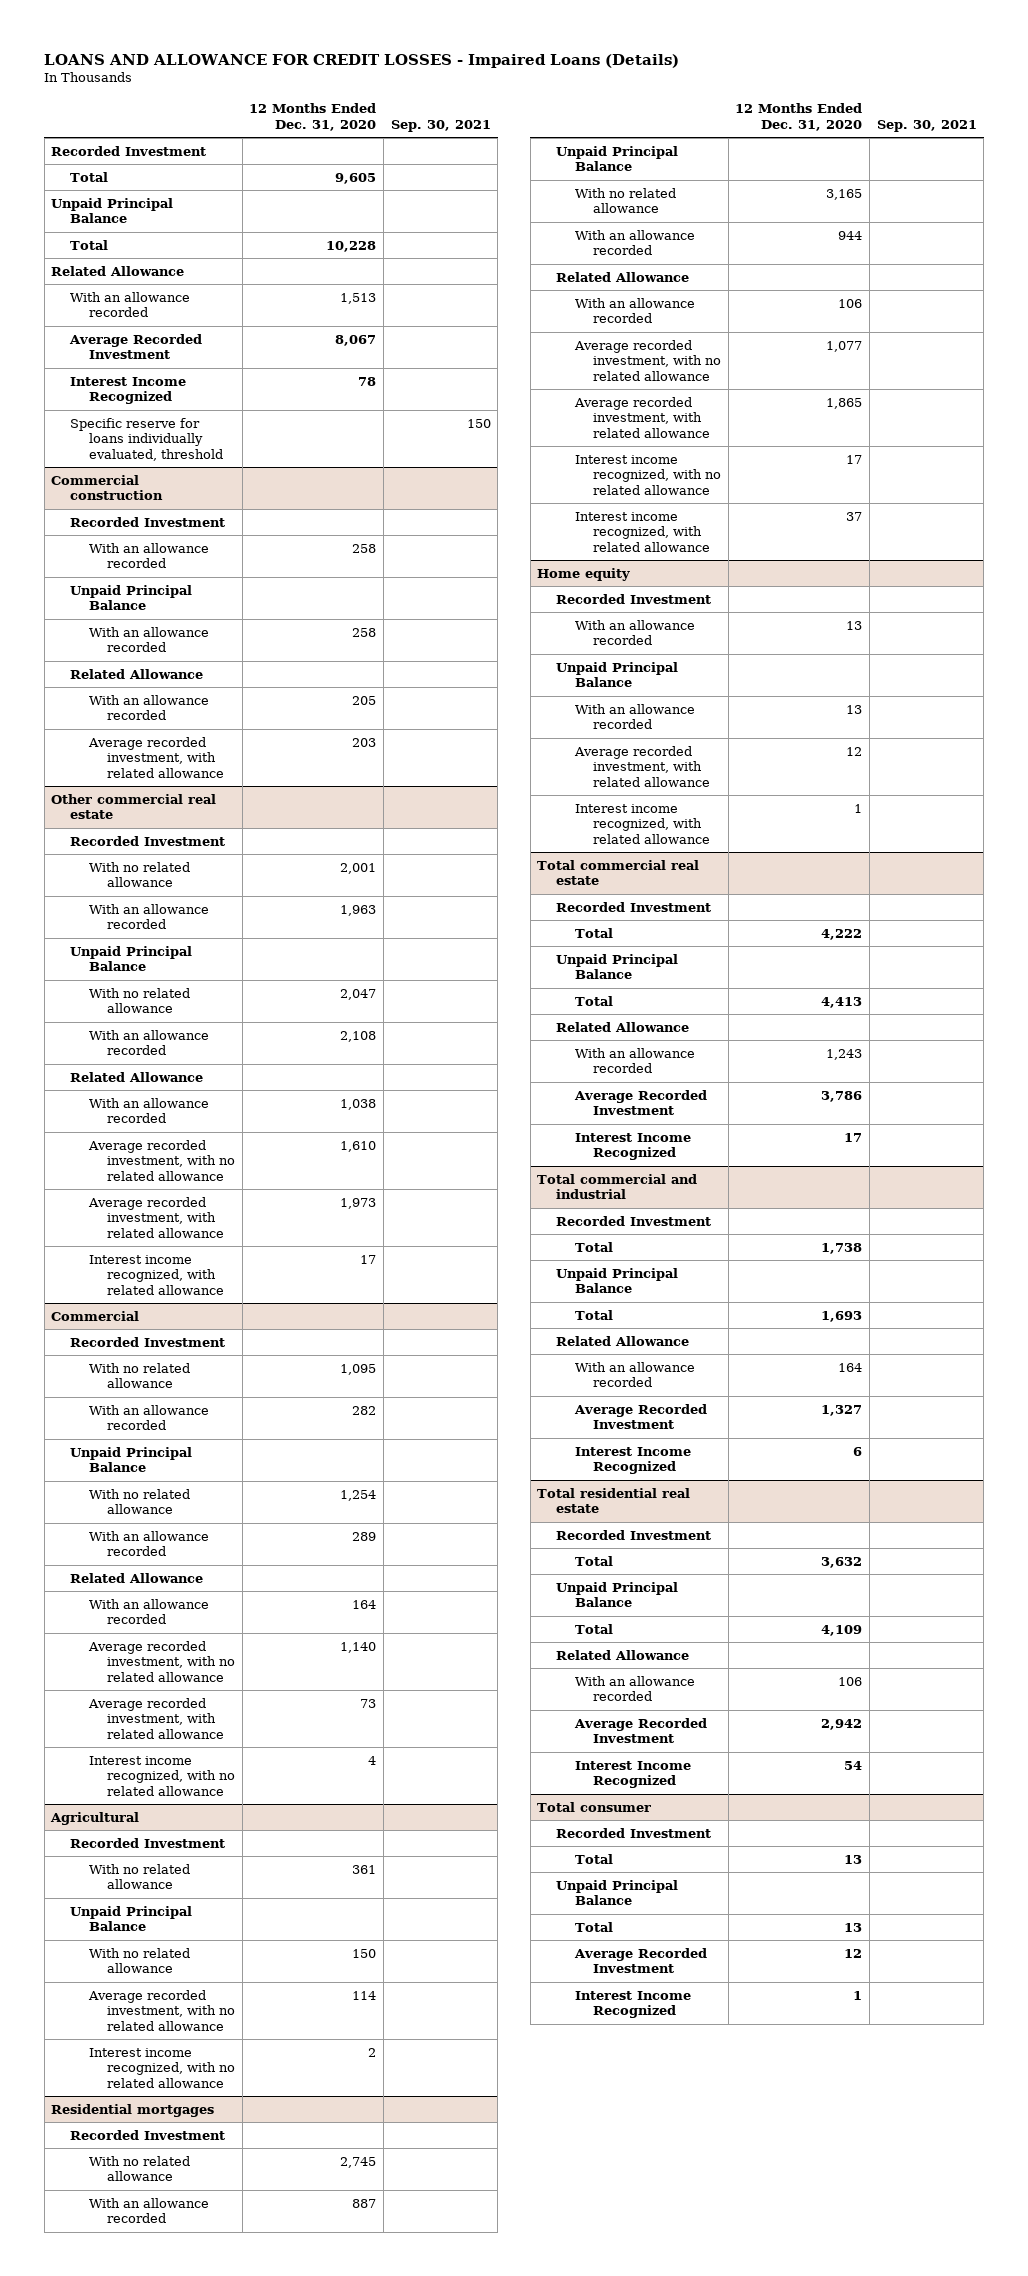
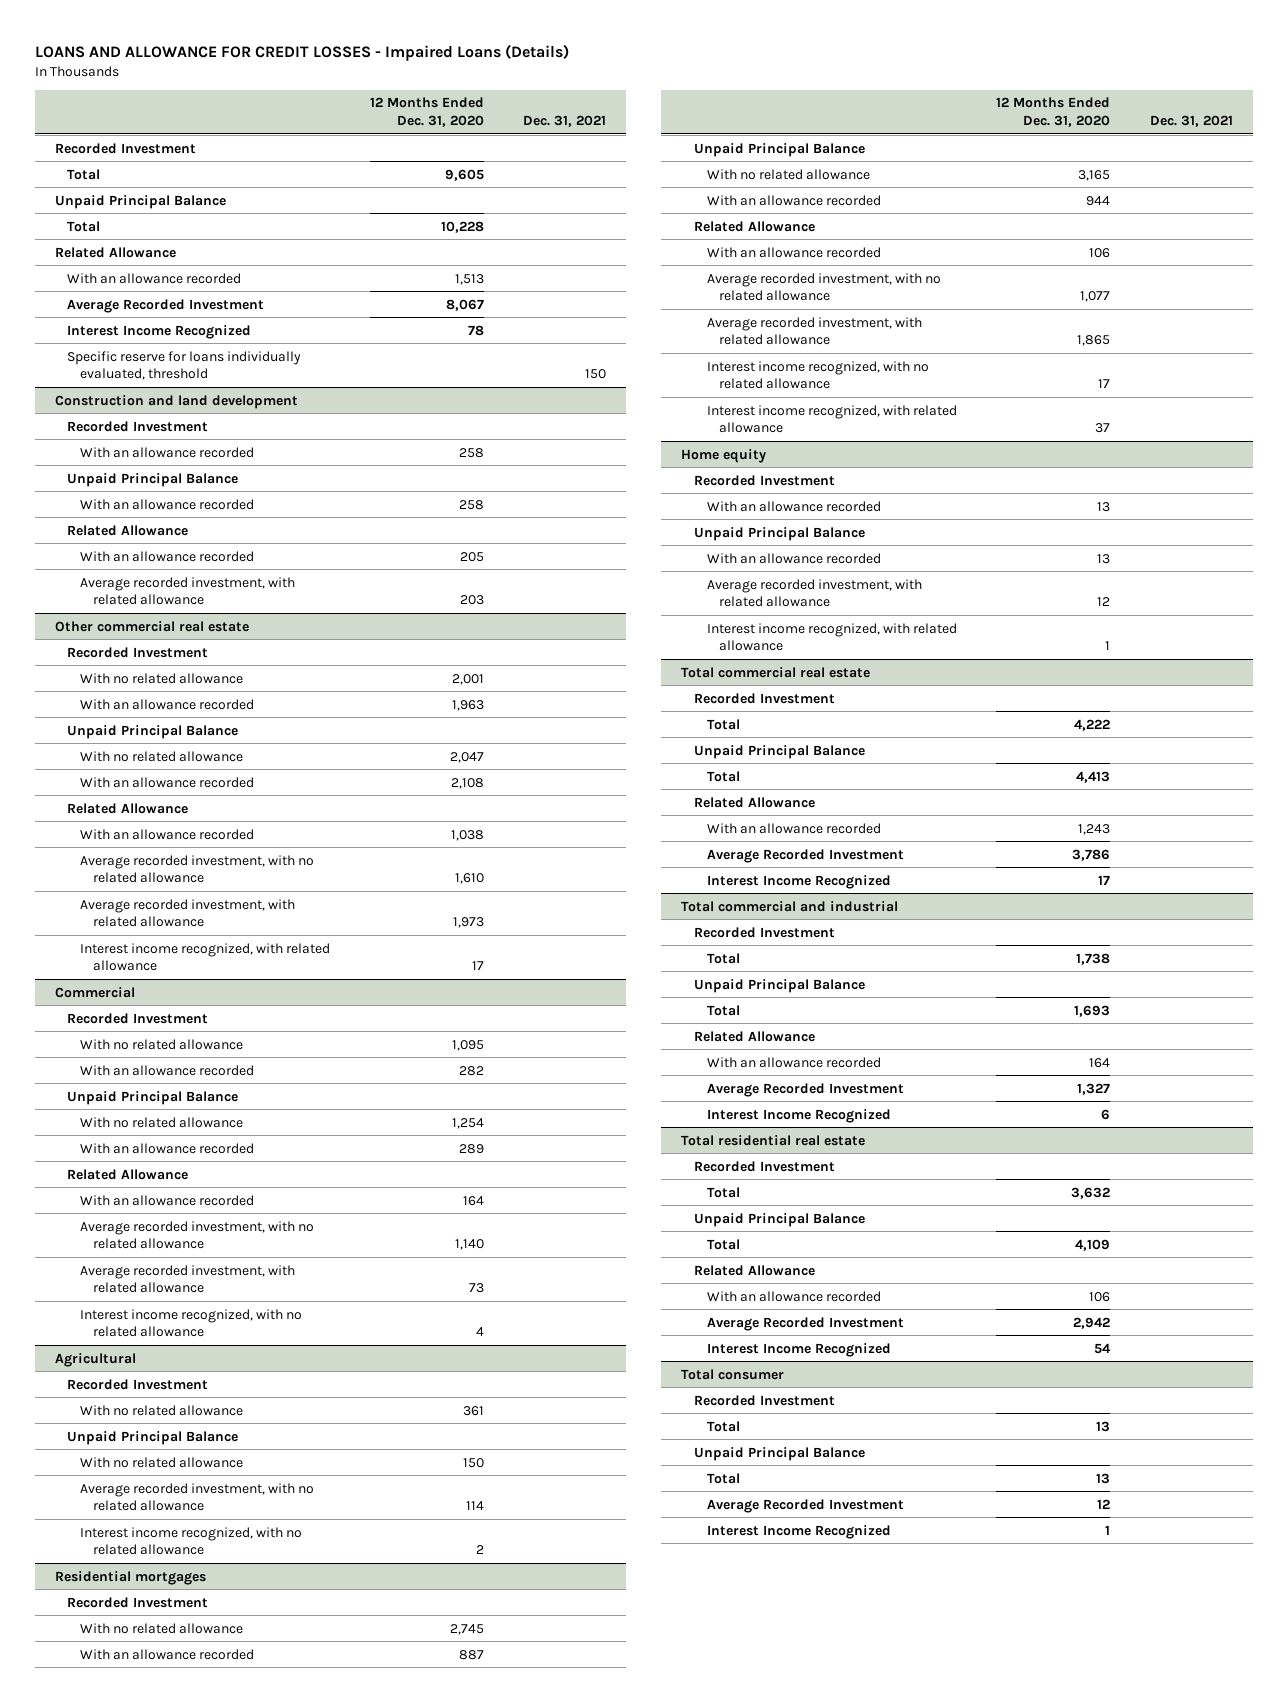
- | 12 Months Ended Dec. 31, 2020 | Sep. 30, 2021
+ | 12 Months Ended Dec. 31, 2020 | Dec. 31, 2021
- Commercial construction
+ Construction and land development

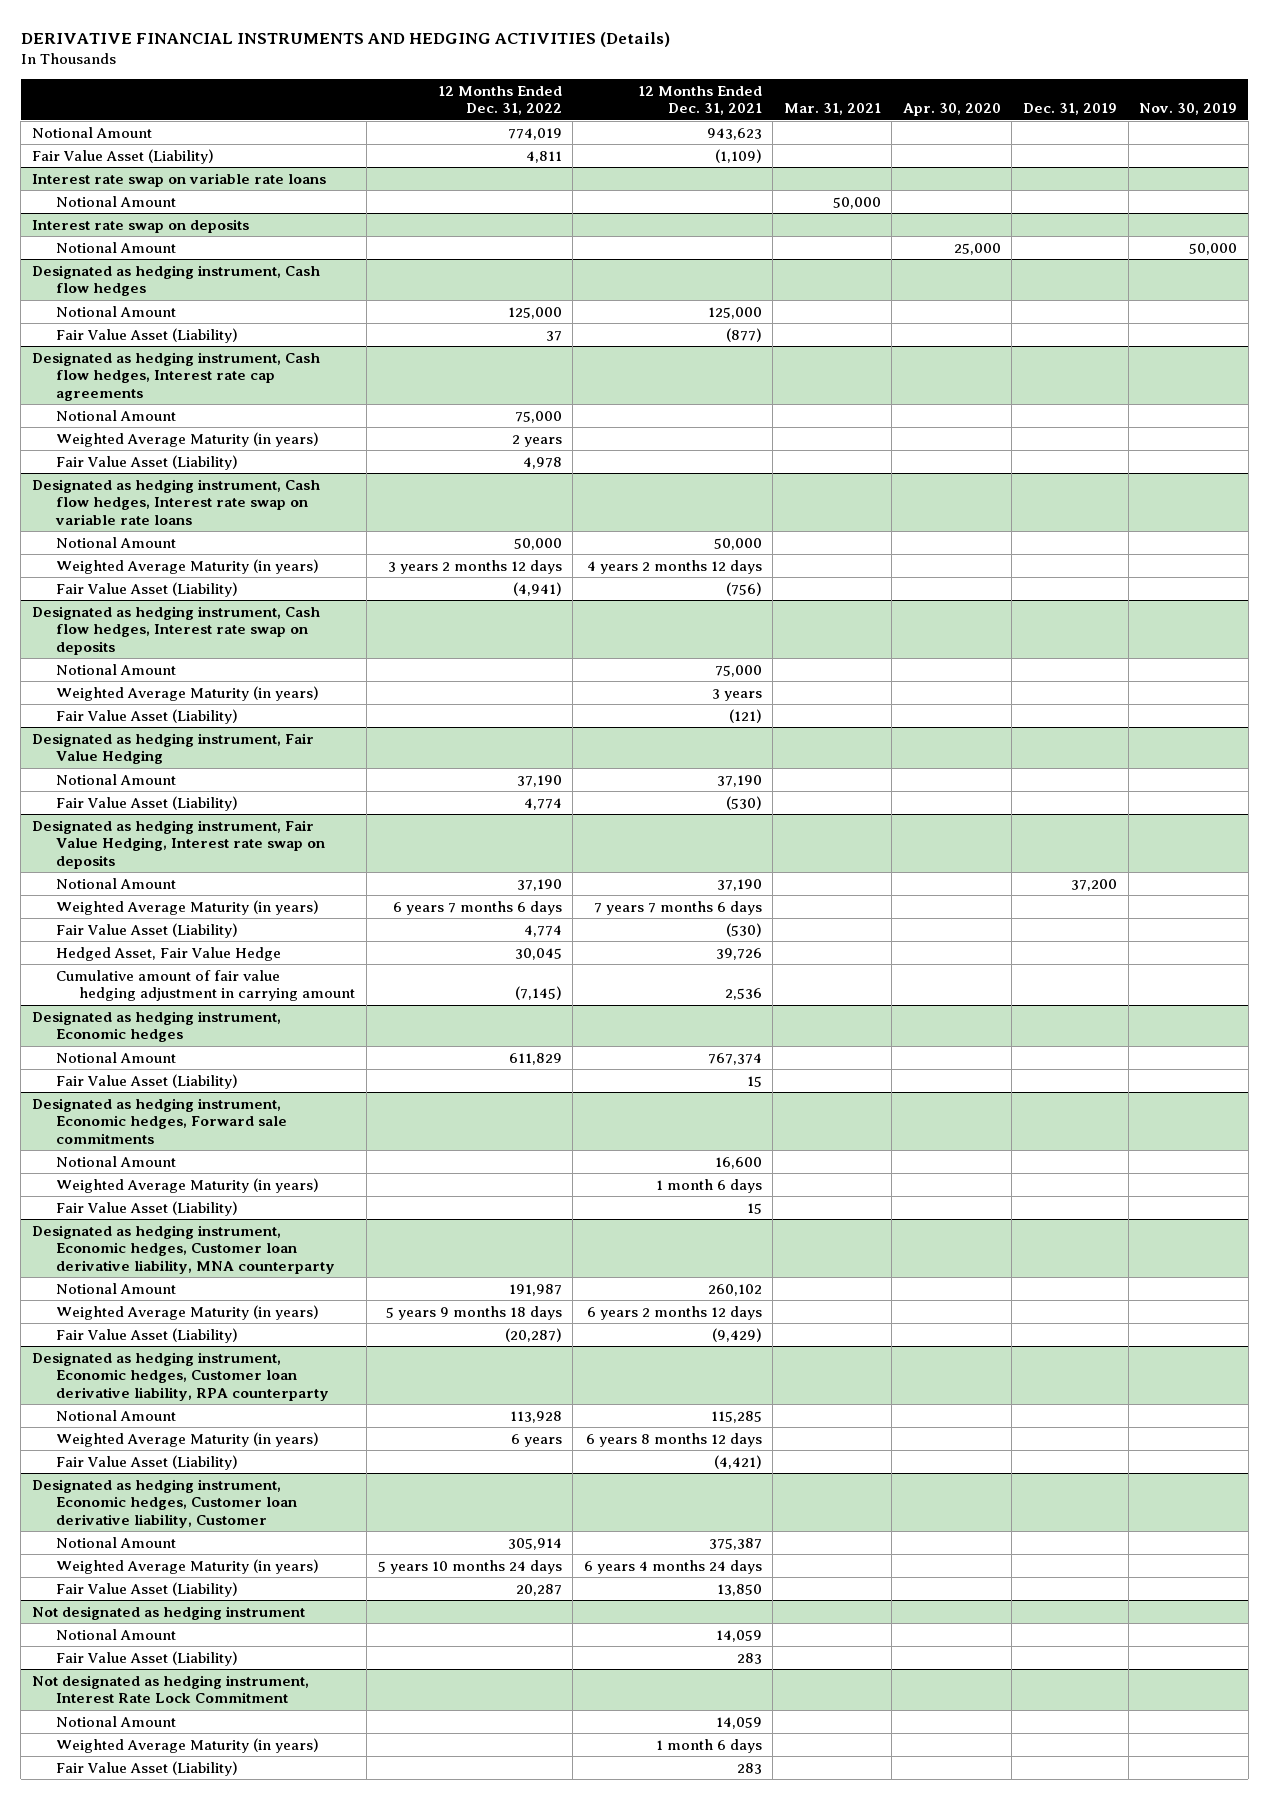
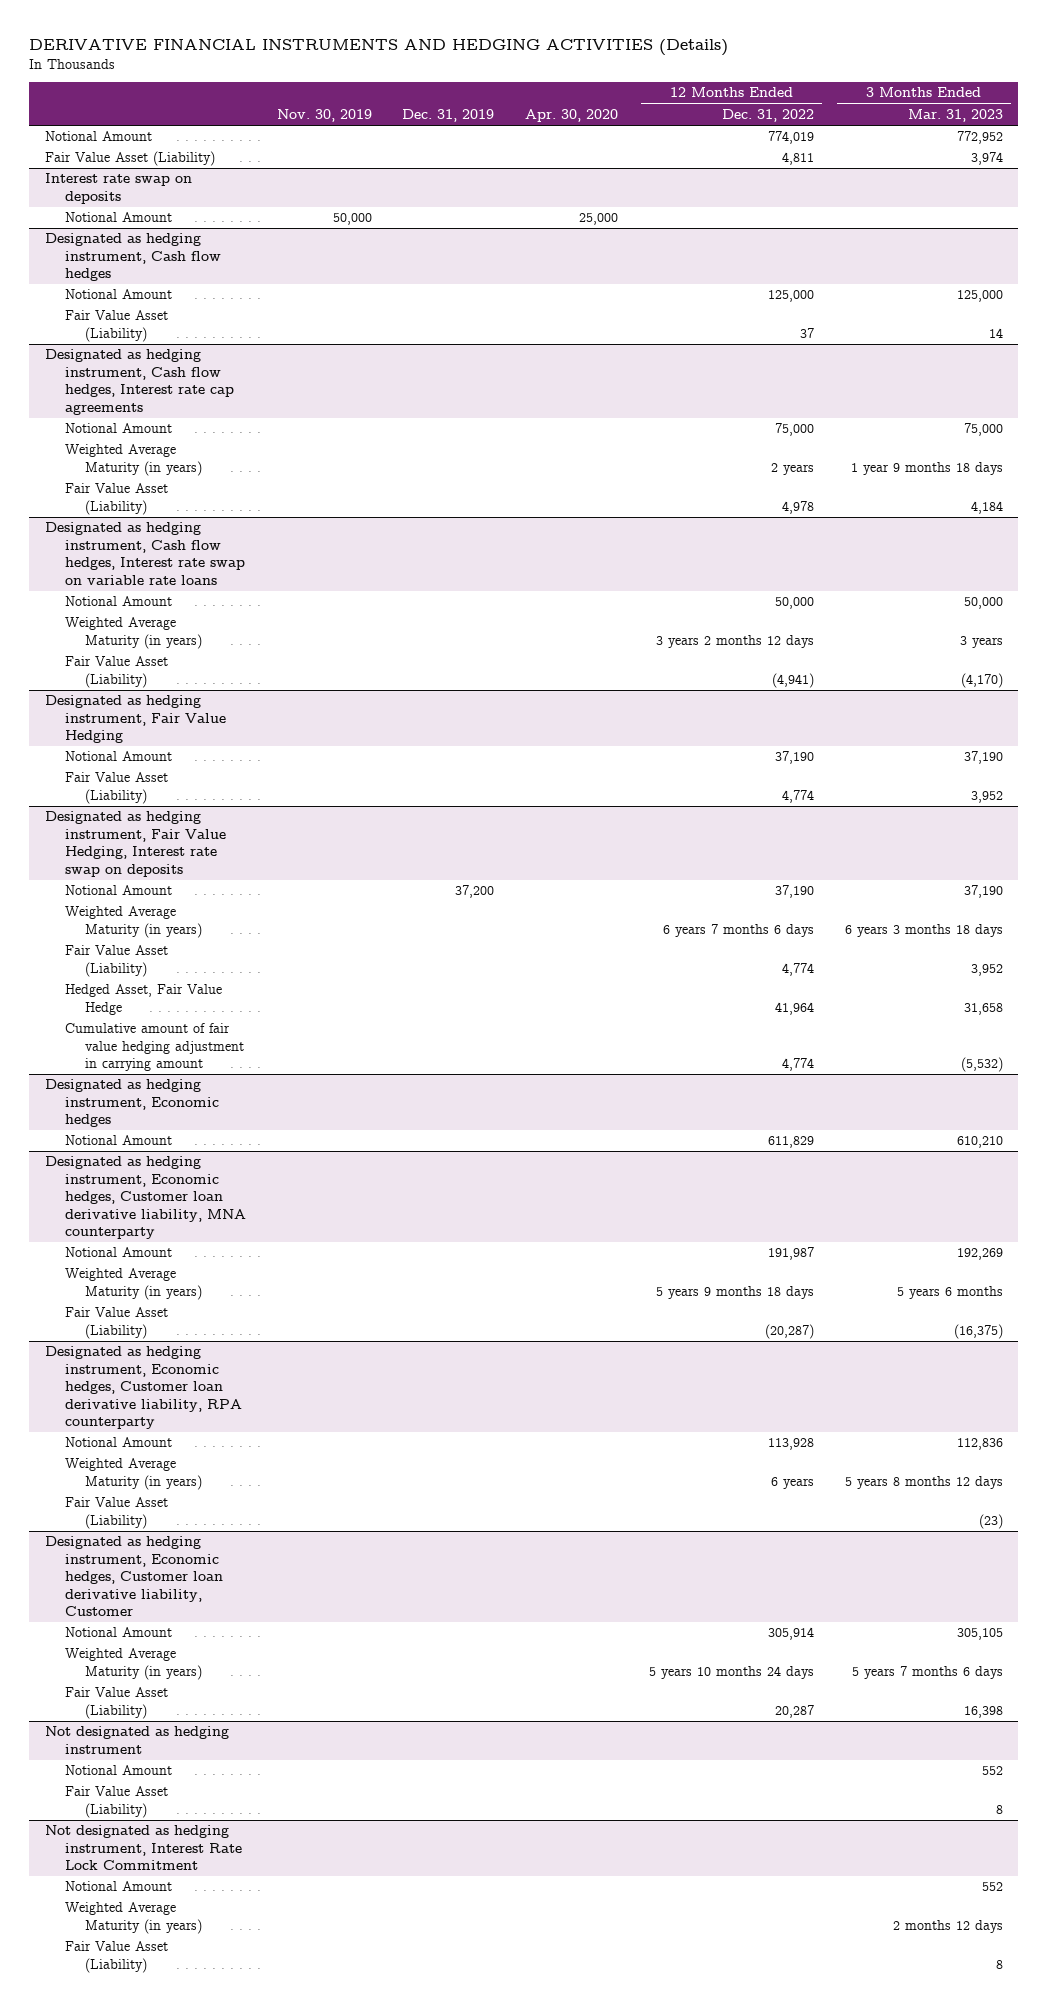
- | 12 Months Ended Dec. 31, 2022 | 12 Months Ended Dec. 31, 2021 | Mar. 31, 2021 | Apr. 30, 2020 | Dec. 31, 2019 | Nov. 30, 2019
+ | Nov. 30, 2019 | Dec. 31, 2019 | Apr. 30, 2020 | 12 Months Ended Dec. 31, 2022 | 3 Months Ended Mar. 31, 2023
- Interest rate swap on variable rate loans
- Notional Amount | | | 50,000 | | |
- Designated as hedging instrument, Cash flow hedges, Interest rate swap on deposits
- Notional Amount | | 75,000 | | | |
- Weighted Average Maturity (in years) | | 3 years | | | |
- Fair Value Asset (Liability) | | (121) | | | |
@ Designated as hedging instrument, Fair Value Hedging, Interest rate swap on deposits
- Hedged Asset, Fair Value Hedge | 30,045 | 39,726 | | | |
- Cumulative amount of fair value hedging adjustment in carrying amount | (7,145) | 2,536 | | | |
+ Hedged Asset, Fair Value Hedge | | | | 41,964 | 31,658
+ Cumulative amount of fair value hedging adjustment in carrying amount | | | | 4,774 | (5,532)
@ Designated as hedging instrument, Economic hedges
- Fair Value Asset (Liability) | | 15 | | | |
- Designated as hedging instrument, Economic hedges, Forward sale commitments
- Notional Amount | | 16,600 | | | |
- Weighted Average Maturity (in years) | | 1 month 6 days | | | |
- Fair Value Asset (Liability) | | 15 | | | |

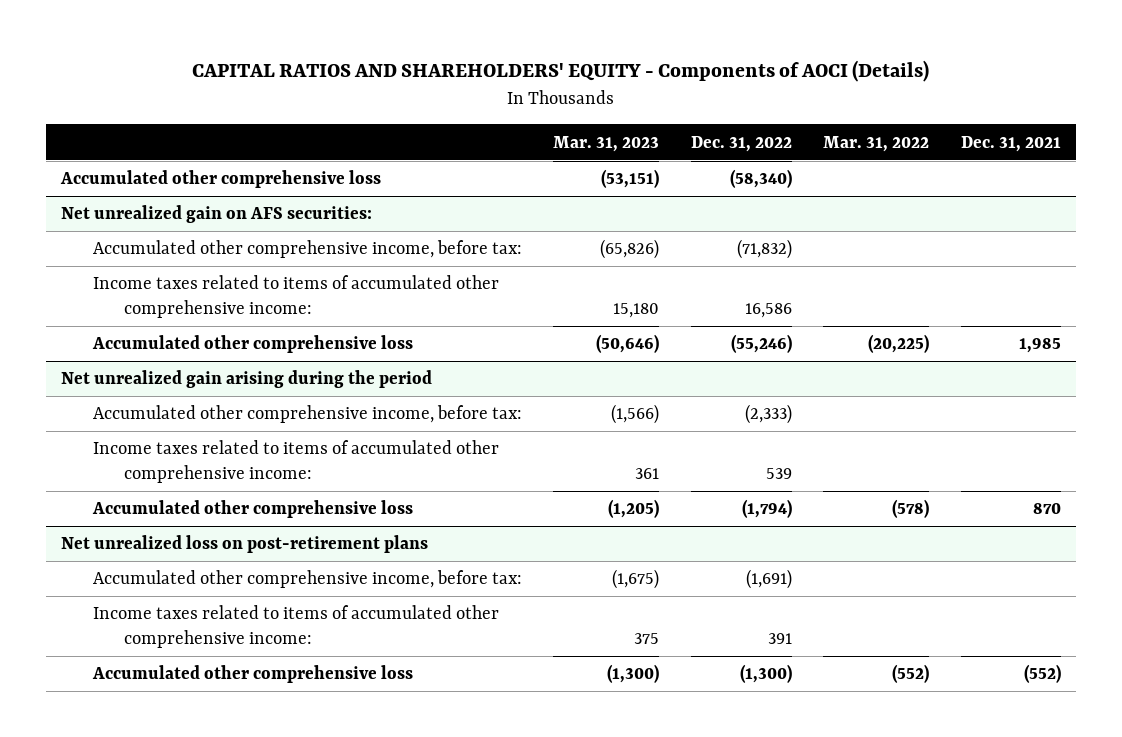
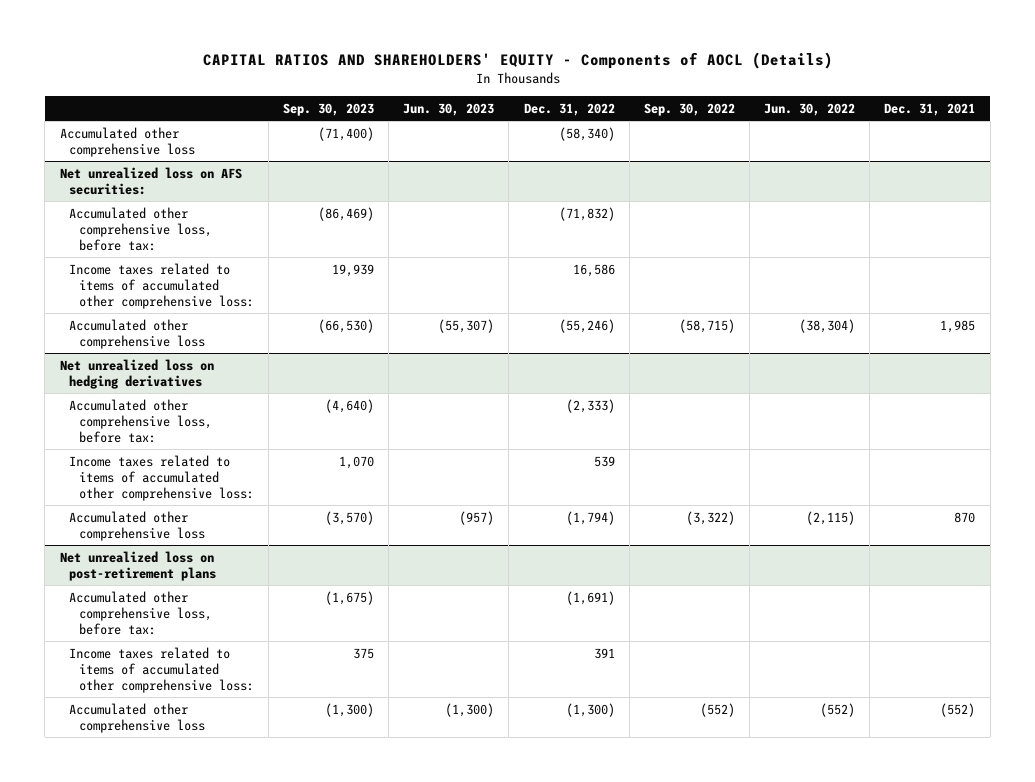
- CAPITAL RATIOS AND SHAREHOLDERS' EQUITY - Components of AOCI (Details)
+ CAPITAL RATIOS AND SHAREHOLDERS' EQUITY - Components of AOCL (Details)
- | Mar. 31, 2023 | Dec. 31, 2022 | Mar. 31, 2022 | Dec. 31, 2021
+ | Sep. 30, 2023 | Jun. 30, 2023 | Dec. 31, 2022 | Sep. 30, 2022 | Jun. 30, 2022 | Dec. 31, 2021
- Net unrealized gain on AFS securities:
- Accumulated other comprehensive income, before tax: | (65,826) | (71,832) | |
- Income taxes related to items of accumulated other comprehensive income: | 15,180 | 16,586 | |
+ Net unrealized loss on AFS securities:
+ Accumulated other comprehensive loss, before tax: | (86,469) | | (71,832) | | |
+ Income taxes related to items of accumulated other comprehensive loss: | 19,939 | | 16,586 | | |
- Net unrealized gain arising during the period
- Accumulated other comprehensive income, before tax: | (1,566) | (2,333) | |
- Income taxes related to items of accumulated other comprehensive income: | 361 | 539 | |
+ Net unrealized loss on hedging derivatives
+ Accumulated other comprehensive loss, before tax: | (4,640) | | (2,333) | | |
+ Income taxes related to items of accumulated other comprehensive loss: | 1,070 | | 539 | | |
@ Net unrealized loss on post-retirement plans
- Accumulated other comprehensive income, before tax: | (1,675) | (1,691) | |
- Income taxes related to items of accumulated other comprehensive income: | 375 | 391 | |
+ Accumulated other comprehensive loss, before tax: | (1,675) | | (1,691) | | |
+ Income taxes related to items of accumulated other comprehensive loss: | 375 | | 391 | | |

